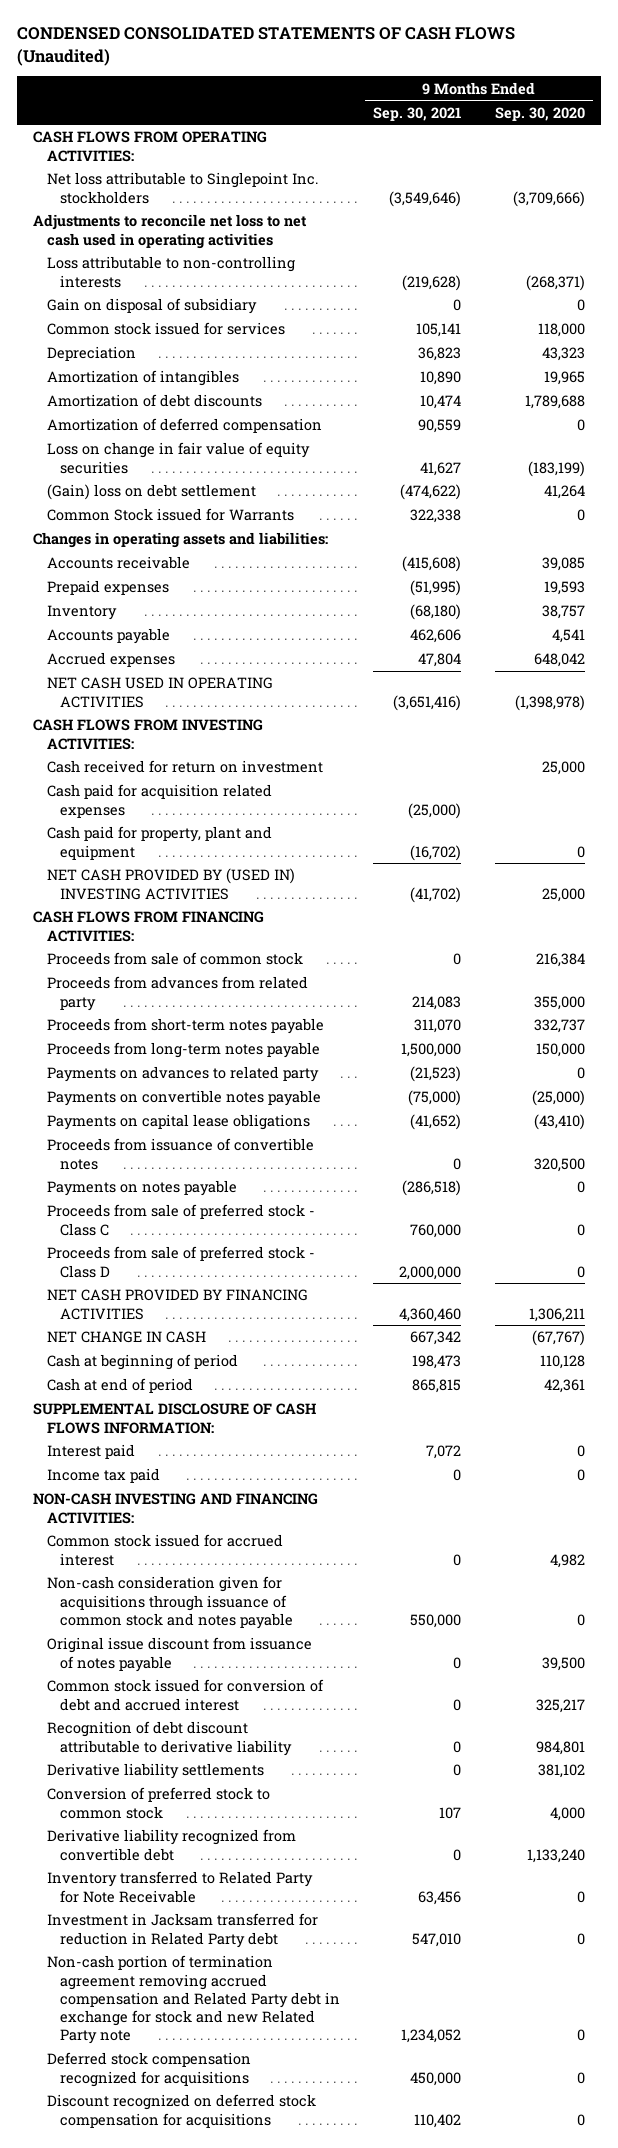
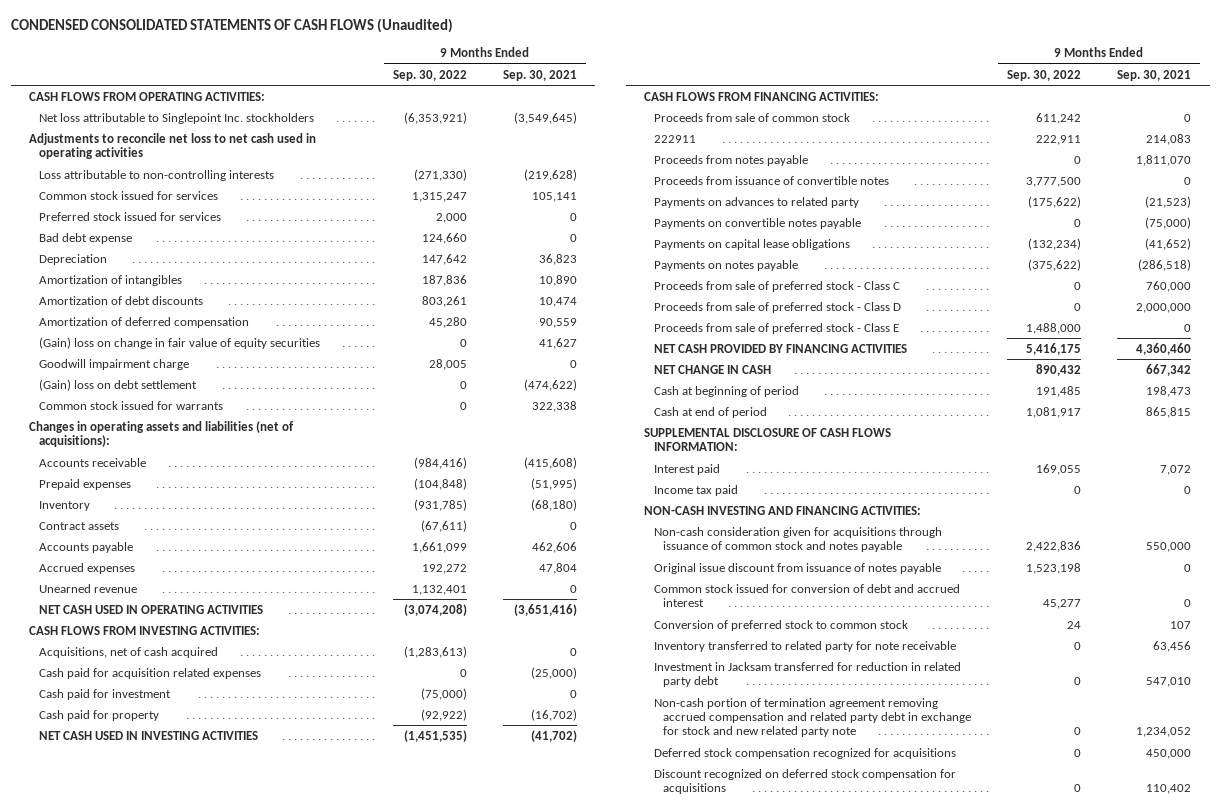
- | 9 Months Ended Sep. 30, 2021 | 9 Months Ended Sep. 30, 2020
+ | 9 Months Ended Sep. 30, 2022 | 9 Months Ended Sep. 30, 2021
- Net loss attributable to Singlepoint Inc. stockholders | (3,549,646) | (3,709,666)
+ Net loss attributable to Singlepoint Inc. stockholders | (6,353,921) | (3,549,645)
- Gain on disposal of subsidiary | 0 | 0
+ Preferred stock issued for services | 2,000 | 0
+ Bad debt expense | 124,660 | 0
- Loss on change in fair value of equity securities | 41,627 | (183,199)
+ (Gain) loss on change in fair value of equity securities | 0 | 41,627
+ Goodwill impairment charge | 28,005 | 0
- Common Stock issued for Warrants | 322,338 | 0
- Changes in operating assets and liabilities:
+ Common stock issued for warrants | 0 | 322,338
+ Changes in operating assets and liabilities (net of acquisitions):
+ Contract assets | (67,611) | 0
+ Unearned revenue | 1,132,401 | 0
- Cash received for return on investment | | 25,000
+ Acquisitions, net of cash acquired | (1,283,613) | 0
- Cash paid for property, plant and equipment | (16,702) | 0
- NET CASH PROVIDED BY (USED IN) INVESTING ACTIVITIES | (41,702) | 25,000
+ Cash paid for investment | (75,000) | 0
+ Cash paid for property | (92,922) | (16,702)
+ NET CASH USED IN INVESTING ACTIVITIES | (1,451,535) | (41,702)
- Proceeds from advances from related party | 214,083 | 355,000
- Proceeds from short-term notes payable | 311,070 | 332,737
- Proceeds from long-term notes payable | 1,500,000 | 150,000
+ 222911 | 222,911 | 214,083
+ Proceeds from notes payable | 0 | 1,811,070
moved up: Proceeds from issuance of convertible notes | 3,777,500 | 0
+ Proceeds from sale of preferred stock - Class E | 1,488,000 | 0
- Common stock issued for accrued interest | 0 | 4,982
- Recognition of debt discount attributable to derivative liability | 0 | 984,801
- Derivative liability settlements | 0 | 381,102
- Derivative liability recognized from convertible debt | 0 | 1,133,240
- Inventory transferred to Related Party for Note Receivable | 63,456 | 0
- Investment in Jacksam transferred for reduction in Related Party debt | 547,010 | 0
- Non-cash portion of termination agreement removing accrued compensation and Related Party debt in exchange for stock and new Related Party note | 1,234,052 | 0
+ Inventory transferred to related party for note receivable | 0 | 63,456
+ Investment in Jacksam transferred for reduction in related party debt | 0 | 547,010
+ Non-cash portion of termination agreement removing accrued compensation and related party debt in exchange for stock and new related party note | 0 | 1,234,052

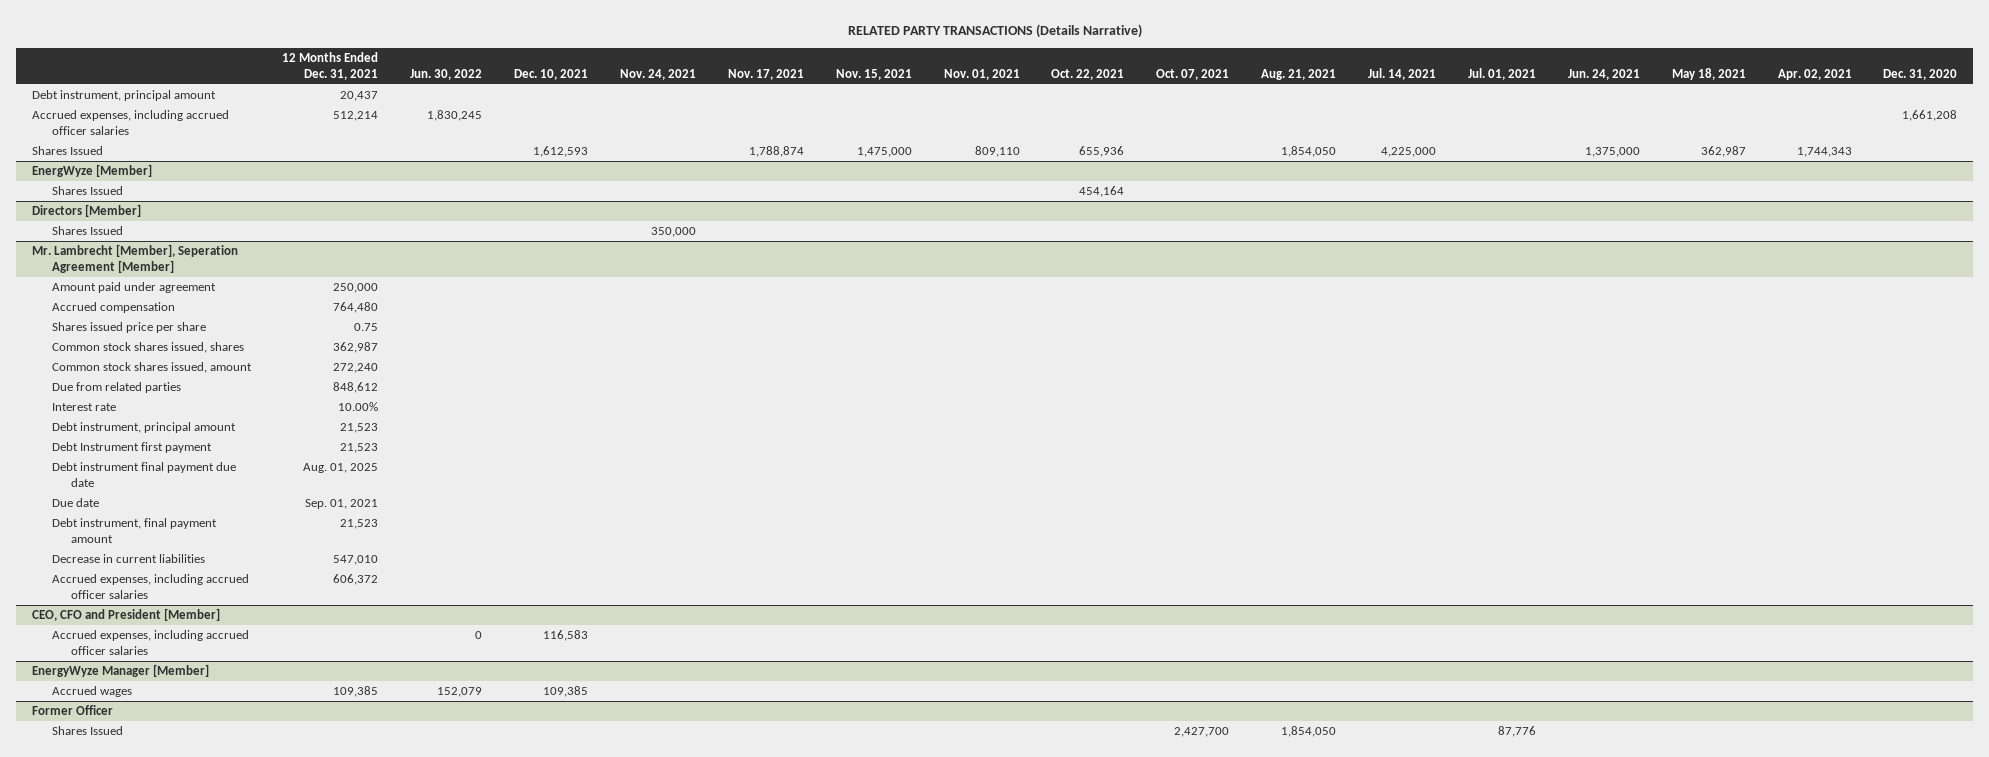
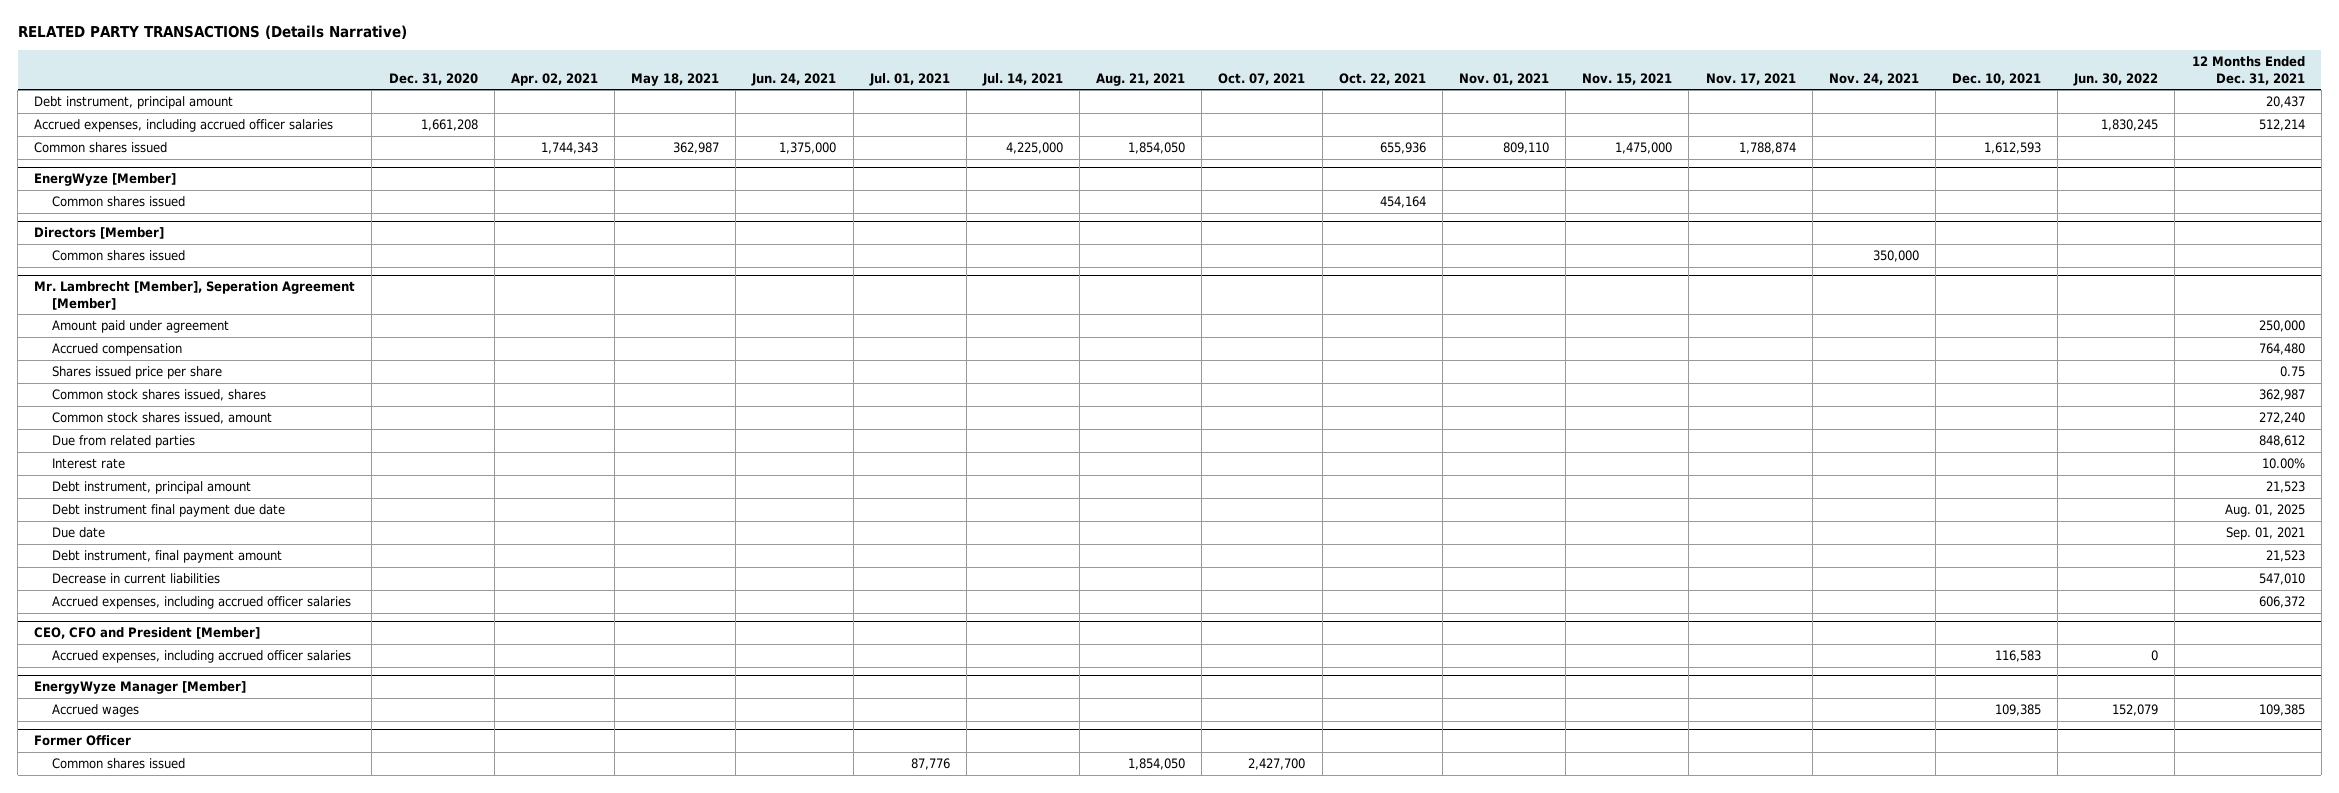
- | 12 Months Ended Dec. 31, 2021 | Jun. 30, 2022 | Dec. 10, 2021 | Nov. 24, 2021 | Nov. 17, 2021 | Nov. 15, 2021 | Nov. 01, 2021 | Oct. 22, 2021 | Oct. 07, 2021 | Aug. 21, 2021 | Jul. 14, 2021 | Jul. 01, 2021 | Jun. 24, 2021 | May 18, 2021 | Apr. 02, 2021 | Dec. 31, 2020
+ | Dec. 31, 2020 | Apr. 02, 2021 | May 18, 2021 | Jun. 24, 2021 | Jul. 01, 2021 | Jul. 14, 2021 | Aug. 21, 2021 | Oct. 07, 2021 | Oct. 22, 2021 | Nov. 01, 2021 | Nov. 15, 2021 | Nov. 17, 2021 | Nov. 24, 2021 | Dec. 10, 2021 | Jun. 30, 2022 | 12 Months Ended Dec. 31, 2021
- Shares Issued | | | 1,612,593 | | 1,788,874 | 1,475,000 | 809,110 | 655,936 | | 1,854,050 | 4,225,000 | | 1,375,000 | 362,987 | 1,744,343 |
+ Common shares issued | | 1,744,343 | 362,987 | 1,375,000 | | 4,225,000 | 1,854,050 | | 655,936 | 809,110 | 1,475,000 | 1,788,874 | | 1,612,593 | |
@ EnergWyze [Member]
- Shares Issued | | | | | | | | 454,164 | | | | | | | |
+ Common shares issued | | | | | | | | | 454,164 | | | | | | |
@ Directors [Member]
- Shares Issued | | | | 350,000 | | | | | | | | | | | |
+ Common shares issued | | | | | | | | | | | | | 350,000 | | |
@ Mr. Lambrecht [Member], Seperation Agreement [Member]
- Debt Instrument first payment | 21,523 | | | | | | | | | | | | | | |
@ Former Officer
- Shares Issued | | | | | | | | | 2,427,700 | 1,854,050 | | 87,776 | | | |
+ Common shares issued | | | | | 87,776 | | 1,854,050 | 2,427,700 | | | | | | | |

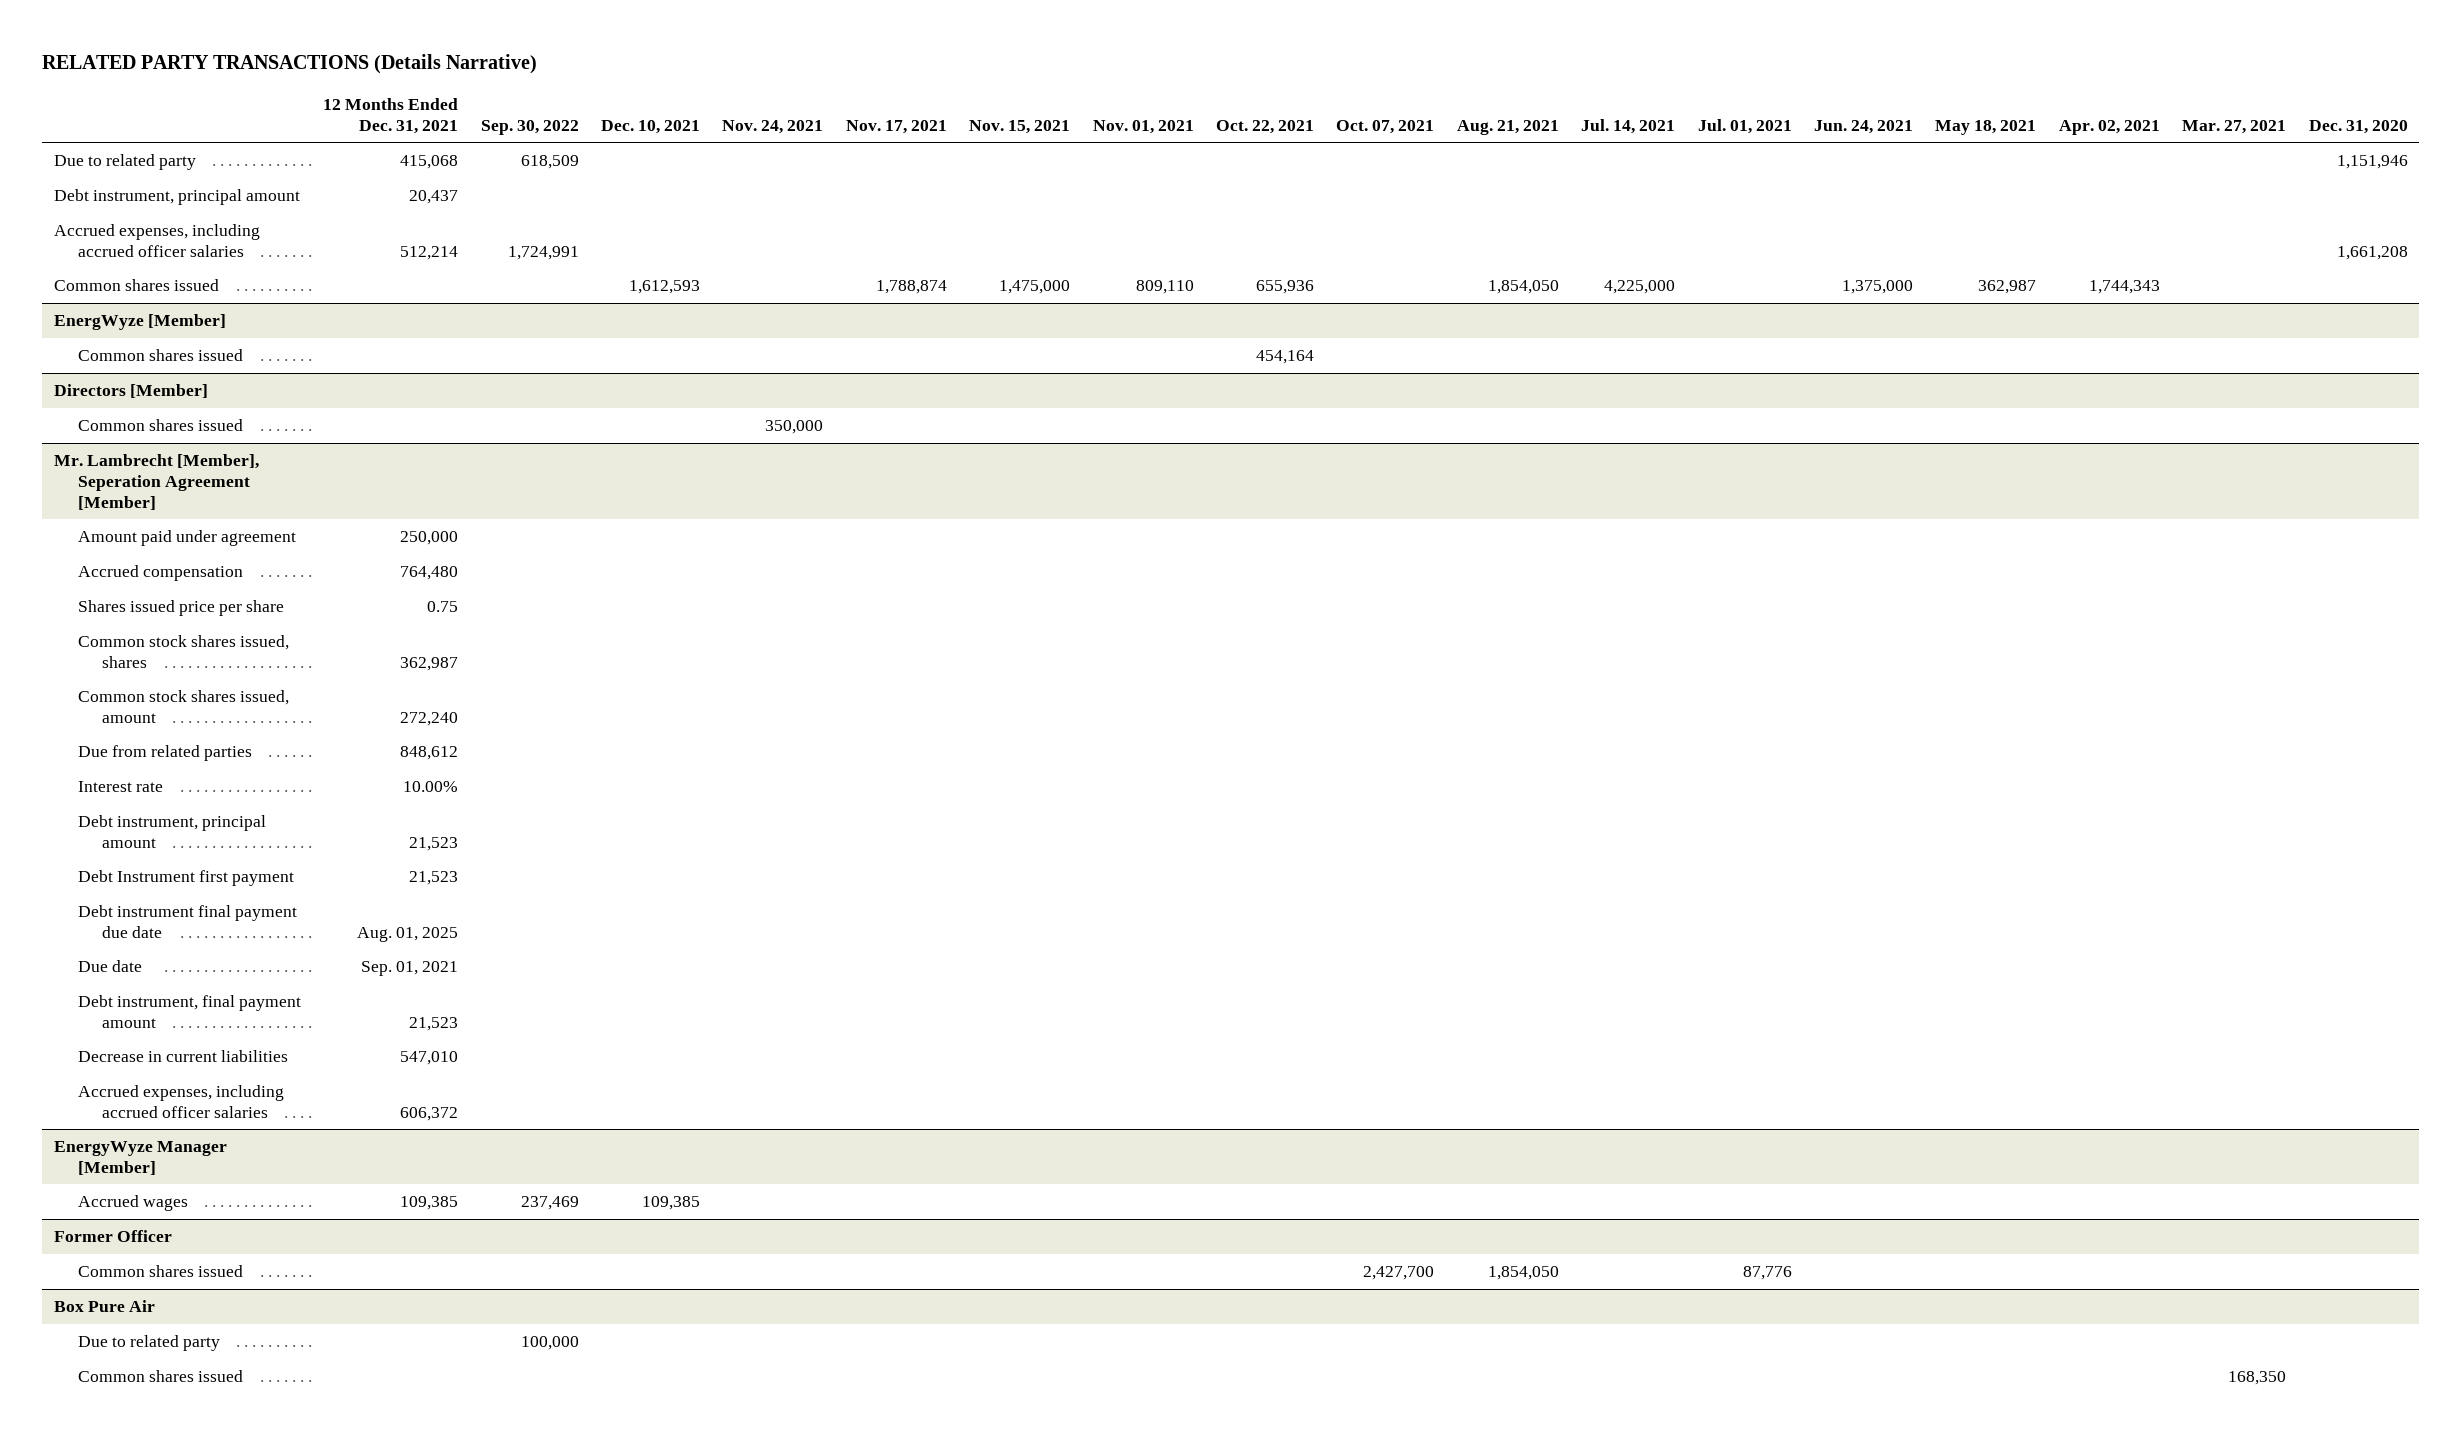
- | Dec. 31, 2020 | Apr. 02, 2021 | May 18, 2021 | Jun. 24, 2021 | Jul. 01, 2021 | Jul. 14, 2021 | Aug. 21, 2021 | Oct. 07, 2021 | Oct. 22, 2021 | Nov. 01, 2021 | Nov. 15, 2021 | Nov. 17, 2021 | Nov. 24, 2021 | Dec. 10, 2021 | Jun. 30, 2022 | 12 Months Ended Dec. 31, 2021
+ | 12 Months Ended Dec. 31, 2021 | Sep. 30, 2022 | Dec. 10, 2021 | Nov. 24, 2021 | Nov. 17, 2021 | Nov. 15, 2021 | Nov. 01, 2021 | Oct. 22, 2021 | Oct. 07, 2021 | Aug. 21, 2021 | Jul. 14, 2021 | Jul. 01, 2021 | Jun. 24, 2021 | May 18, 2021 | Apr. 02, 2021 | Mar. 27, 2021 | Dec. 31, 2020
+ Due to related party | 415,068 | 618,509 | | | | | | | | | | | | | | | 1,151,946
@ Mr. Lambrecht [Member], Seperation Agreement [Member]
+ Debt Instrument first payment | 21,523 | | | | | | | | | | | | | | | |
- CEO, CFO and President [Member]
- Accrued expenses, including accrued officer salaries | | | | | | | | | | | | | | 116,583 | 0 |
+ Box Pure Air
+ Due to related party | | 100,000 | | | | | | | | | | | | | | |
+ Common shares issued | | | | | | | | | | | | | | | | 168,350 |

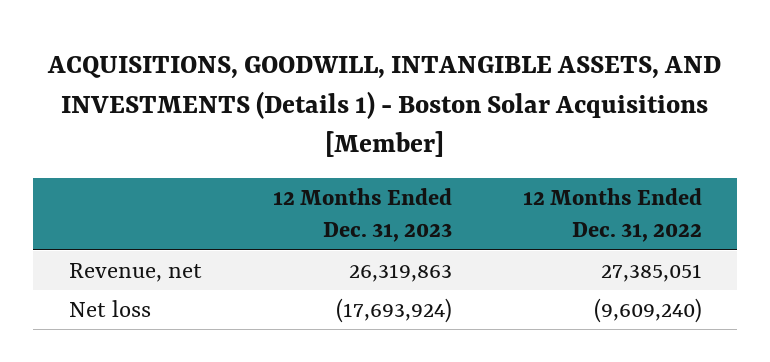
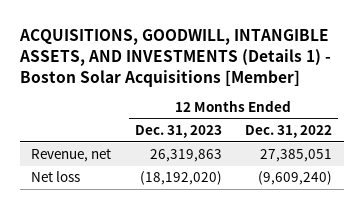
- Net loss | (17,693,924) | (9,609,240)
+ Net loss | (18,192,020) | (9,609,240)

